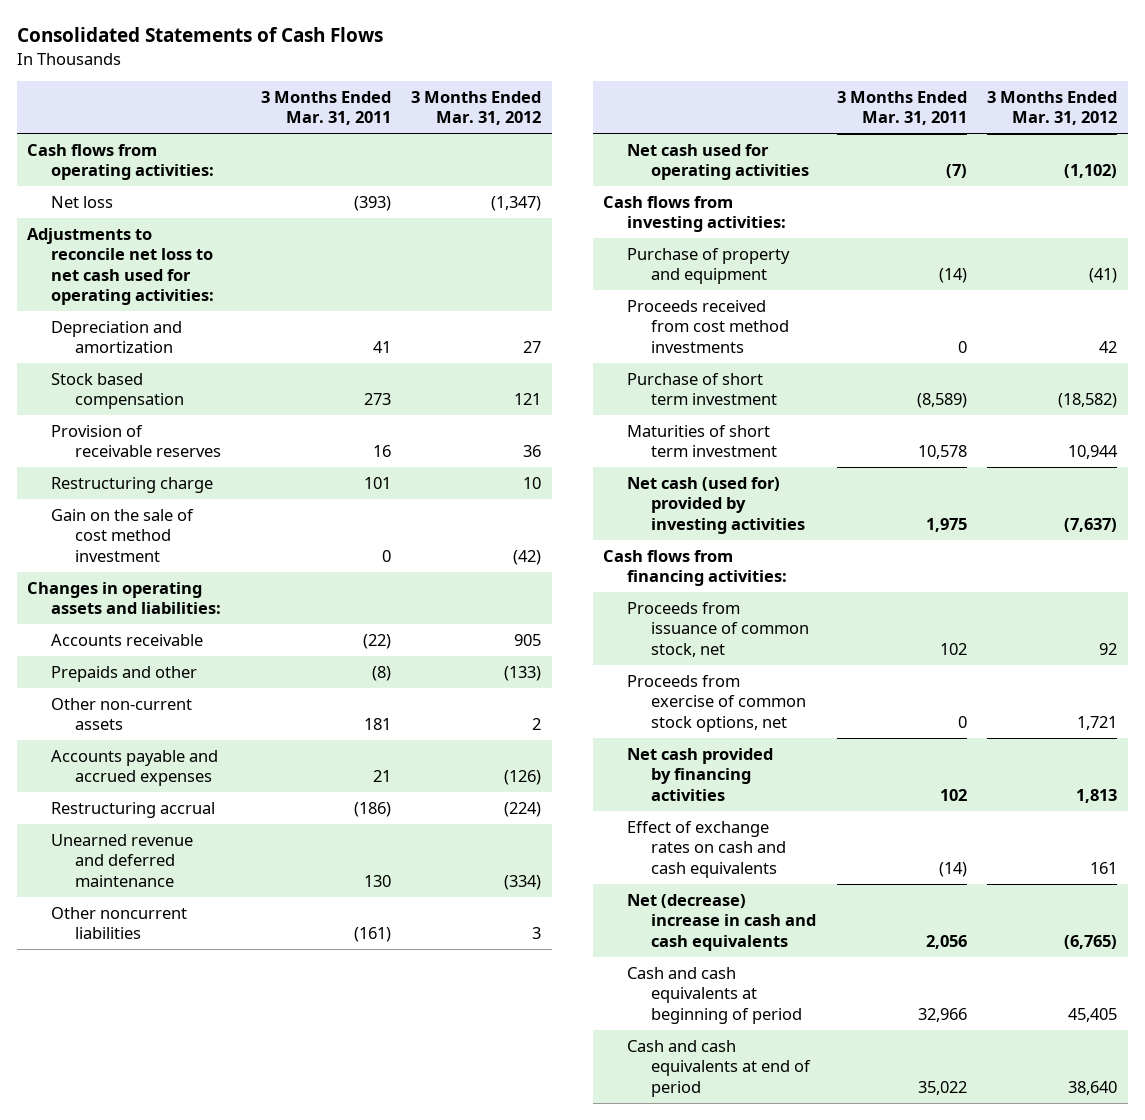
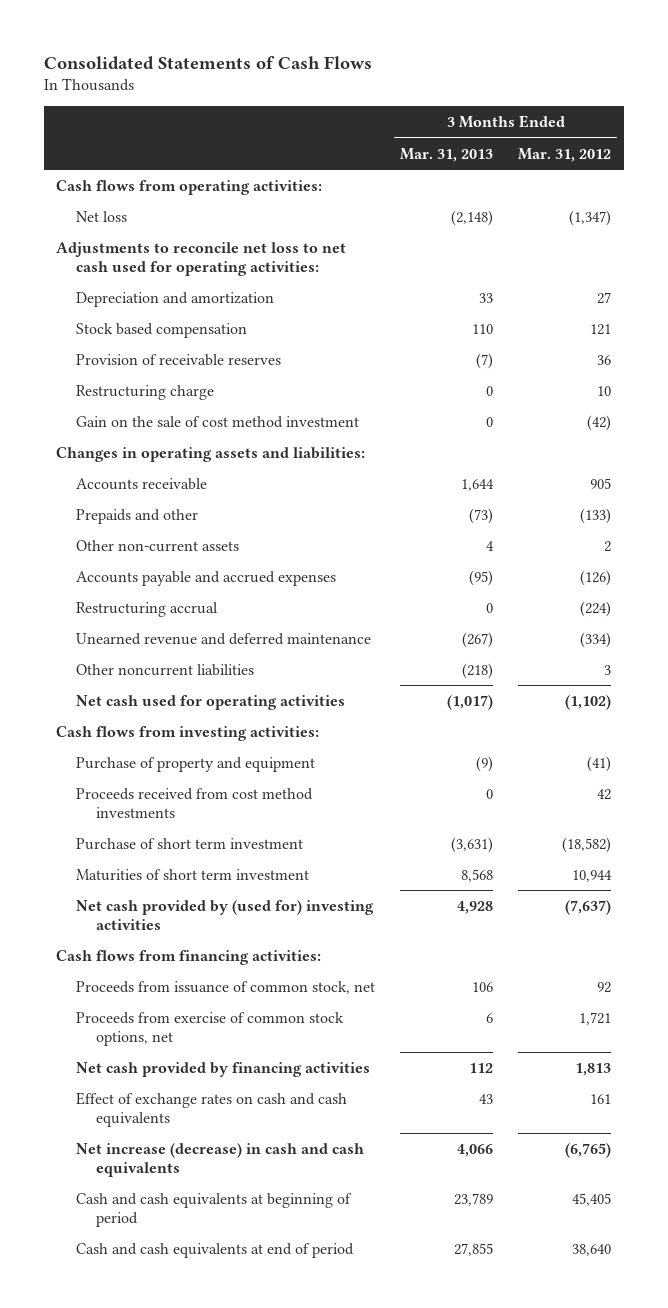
- | 3 Months Ended Mar. 31, 2011 | 3 Months Ended Mar. 31, 2012
+ | 3 Months Ended Mar. 31, 2013 | 3 Months Ended Mar. 31, 2012
- Net cash (used for) provided by investing activities | 1,975 | (7,637)
+ Net cash provided by (used for) investing activities | 4,928 | (7,637)
- Net (decrease) increase in cash and cash equivalents | 2,056 | (6,765)
+ Net increase (decrease) in cash and cash equivalents | 4,066 | (6,765)

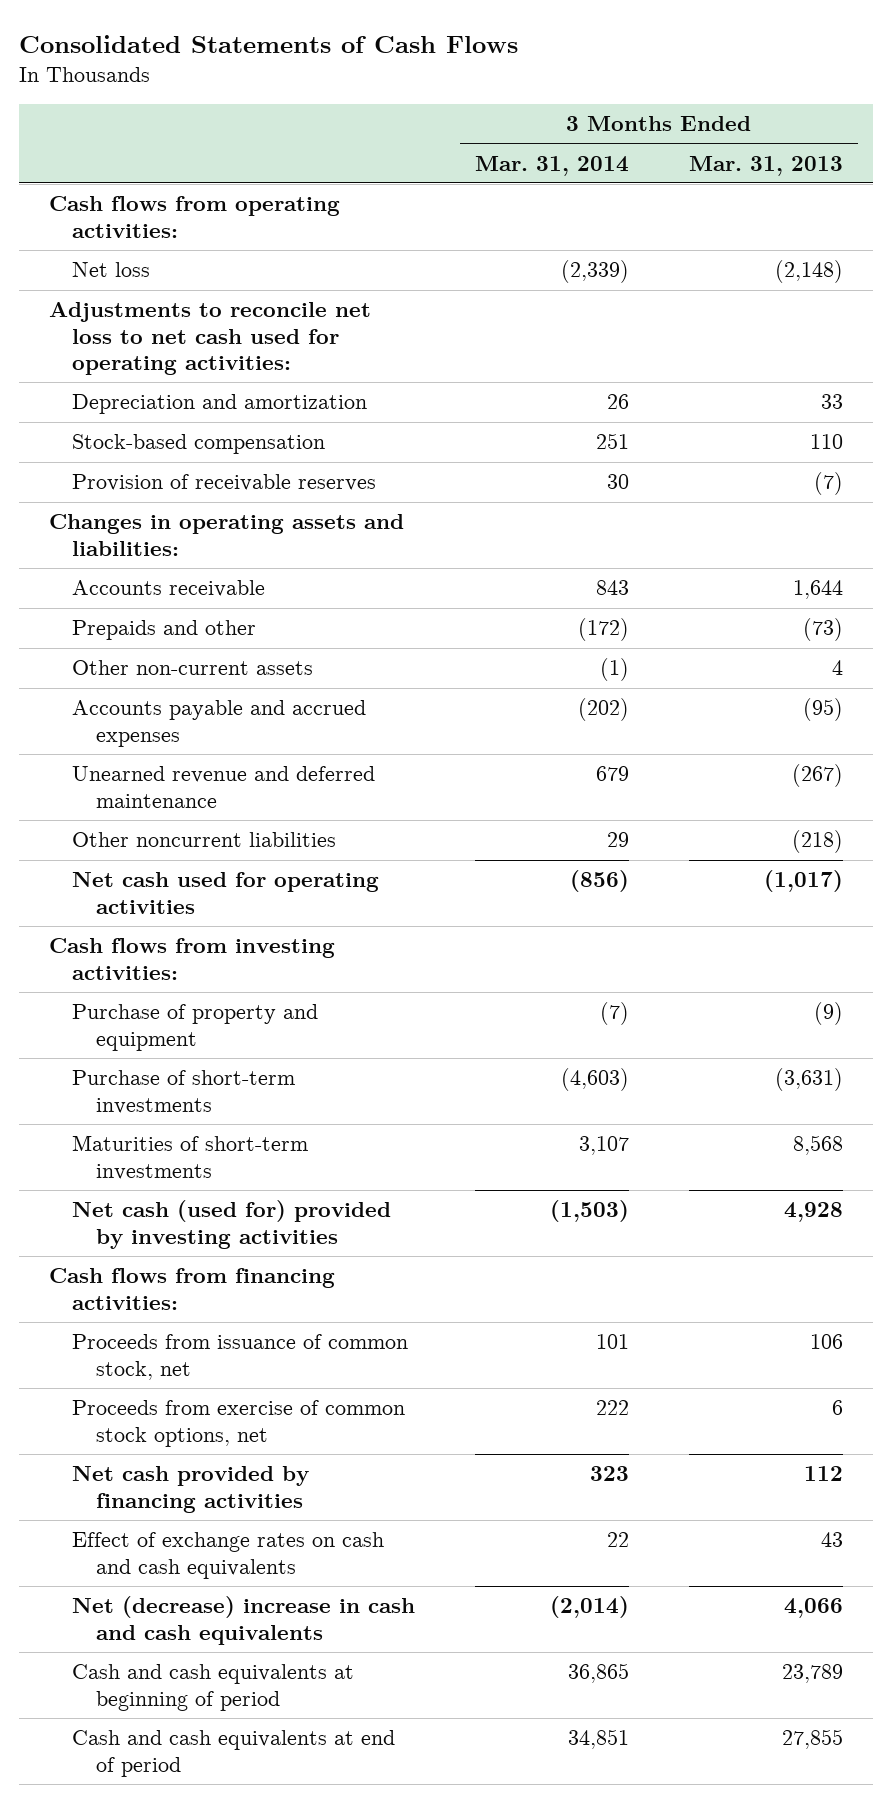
- | 3 Months Ended Mar. 31, 2013 | 3 Months Ended Mar. 31, 2012
+ | 3 Months Ended Mar. 31, 2014 | 3 Months Ended Mar. 31, 2013
- Stock based compensation | 110 | 121
+ Stock-based compensation | 251 | 110
- Restructuring charge | 0 | 10
- Gain on the sale of cost method investment | 0 | (42)
- Restructuring accrual | 0 | (224)
- Proceeds received from cost method investments | 0 | 42
- Purchase of short term investment | (3,631) | (18,582)
- Maturities of short term investment | 8,568 | 10,944
- Net cash provided by (used for) investing activities | 4,928 | (7,637)
+ Purchase of short-term investments | (4,603) | (3,631)
+ Maturities of short-term investments | 3,107 | 8,568
+ Net cash (used for) provided by investing activities | (1,503) | 4,928
- Net increase (decrease) in cash and cash equivalents | 4,066 | (6,765)
+ Net (decrease) increase in cash and cash equivalents | (2,014) | 4,066

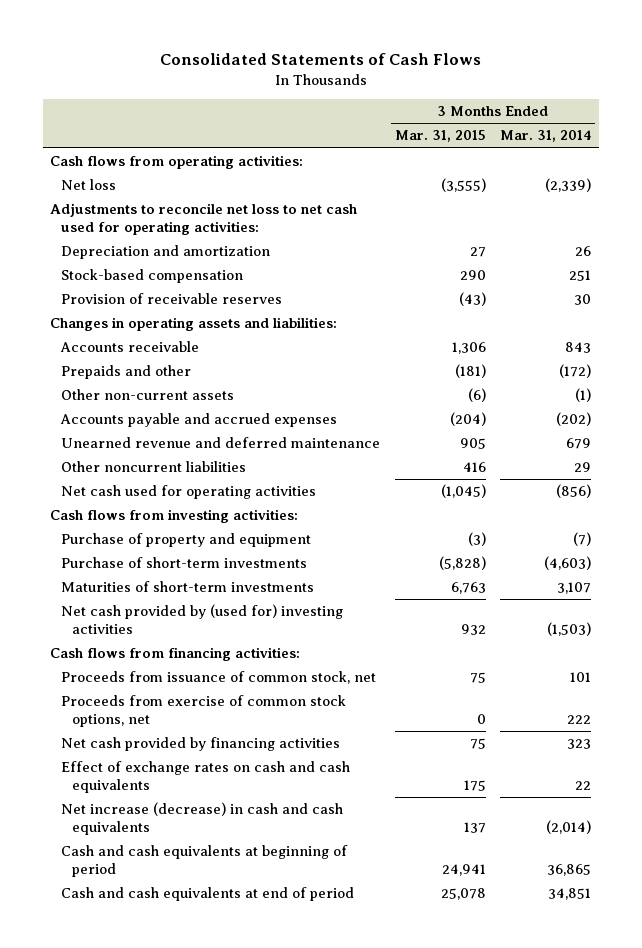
- | 3 Months Ended Mar. 31, 2014 | 3 Months Ended Mar. 31, 2013
+ | 3 Months Ended Mar. 31, 2015 | 3 Months Ended Mar. 31, 2014
- Net cash (used for) provided by investing activities | (1,503) | 4,928
+ Net cash provided by (used for) investing activities | 932 | (1,503)
- Net (decrease) increase in cash and cash equivalents | (2,014) | 4,066
+ Net increase (decrease) in cash and cash equivalents | 137 | (2,014)

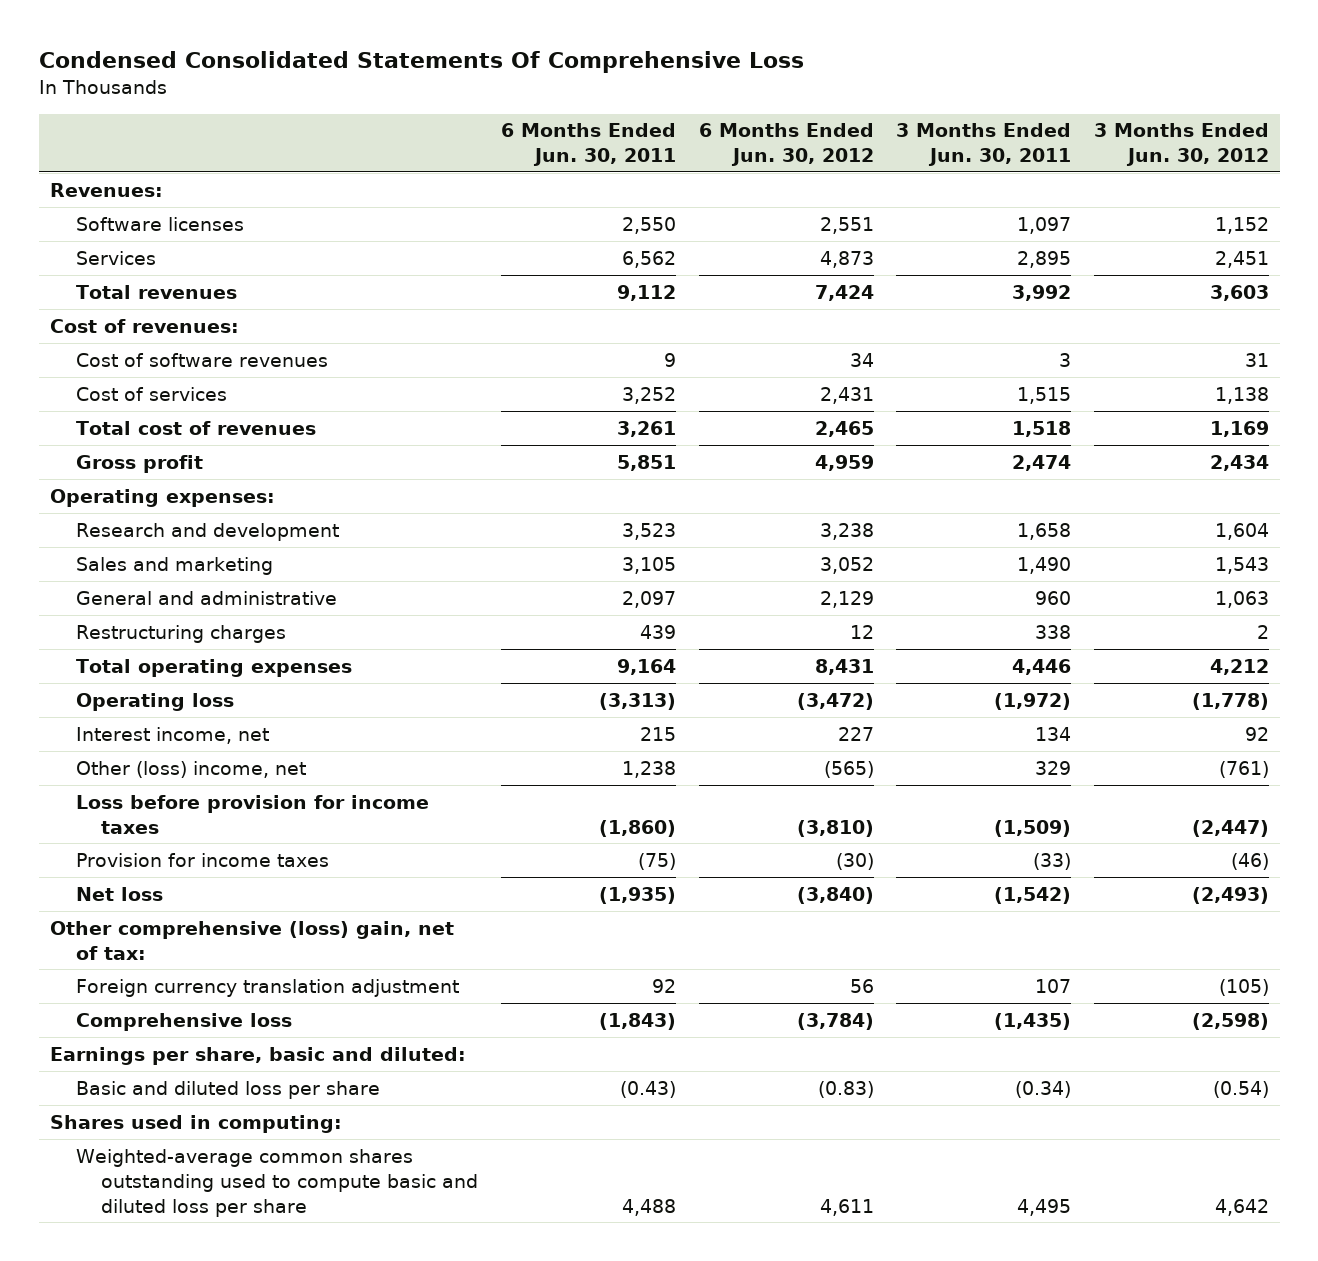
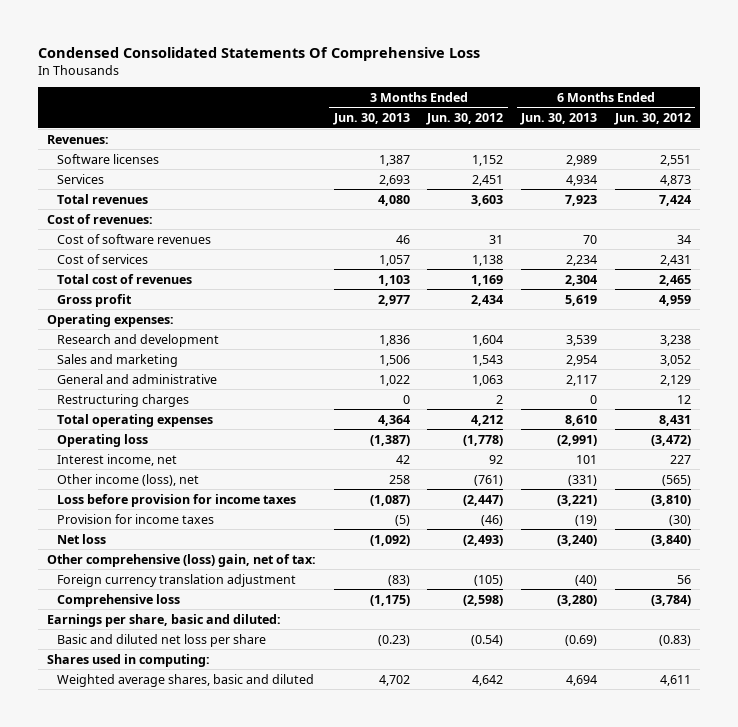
- | 6 Months Ended Jun. 30, 2011 | 6 Months Ended Jun. 30, 2012 | 3 Months Ended Jun. 30, 2011 | 3 Months Ended Jun. 30, 2012
+ | 3 Months Ended Jun. 30, 2013 | 3 Months Ended Jun. 30, 2012 | 6 Months Ended Jun. 30, 2013 | 6 Months Ended Jun. 30, 2012
- Other (loss) income, net | 1,238 | (565) | 329 | (761)
+ Other income (loss), net | 258 | (761) | (331) | (565)
- Basic and diluted loss per share | (0.43) | (0.83) | (0.34) | (0.54)
+ Basic and diluted net loss per share | (0.23) | (0.54) | (0.69) | (0.83)
- Weighted-average common shares outstanding used to compute basic and diluted loss per share | 4,488 | 4,611 | 4,495 | 4,642
+ Weighted average shares, basic and diluted | 4,702 | 4,642 | 4,694 | 4,611

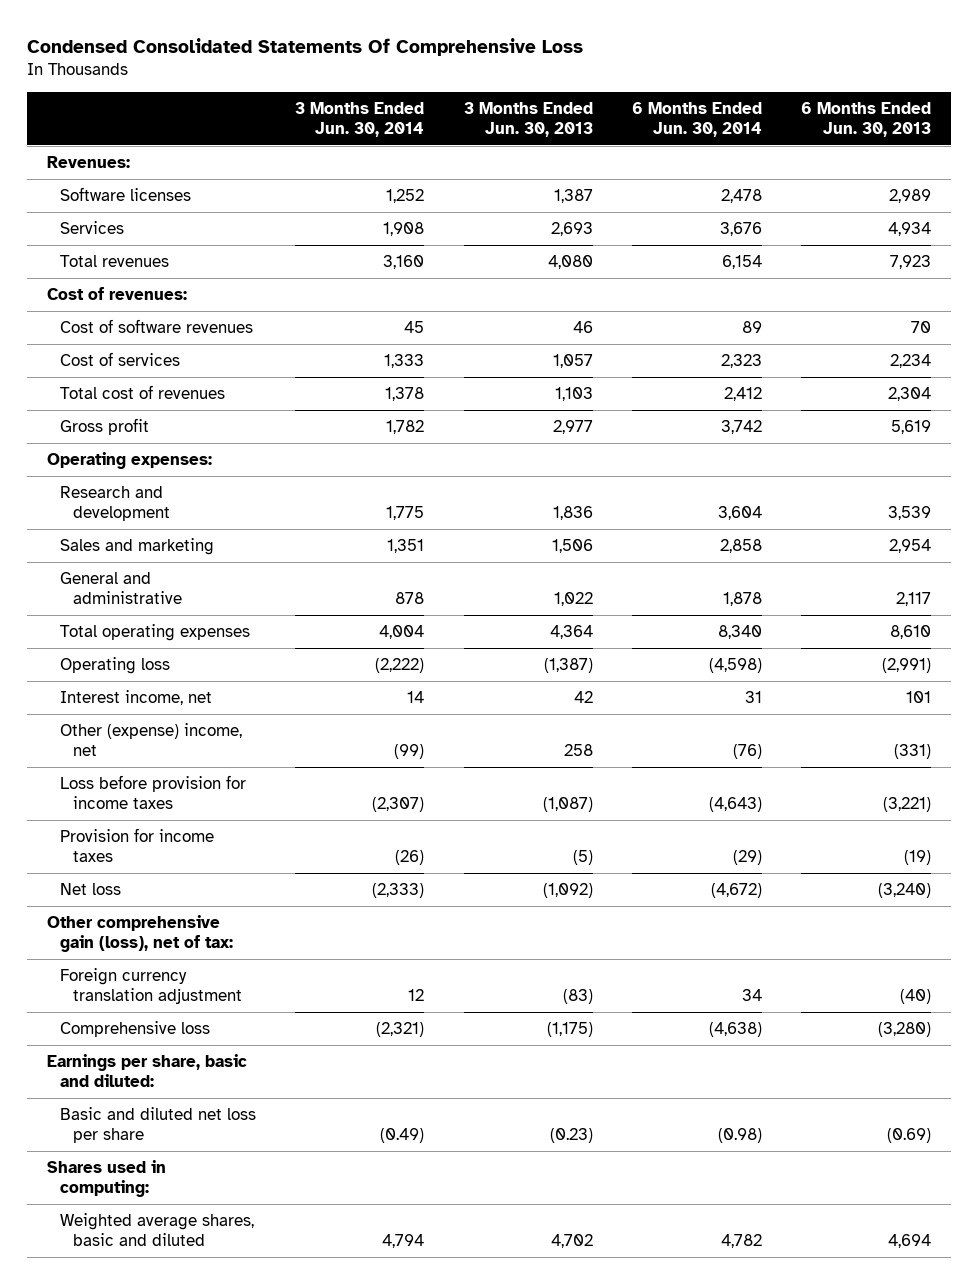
- | 3 Months Ended Jun. 30, 2013 | 3 Months Ended Jun. 30, 2012 | 6 Months Ended Jun. 30, 2013 | 6 Months Ended Jun. 30, 2012
+ | 3 Months Ended Jun. 30, 2014 | 3 Months Ended Jun. 30, 2013 | 6 Months Ended Jun. 30, 2014 | 6 Months Ended Jun. 30, 2013
- Restructuring charges | 0 | 2 | 0 | 12
- Other income (loss), net | 258 | (761) | (331) | (565)
+ Other (expense) income, net | (99) | 258 | (76) | (331)
- Other comprehensive (loss) gain, net of tax:
+ Other comprehensive gain (loss), net of tax:

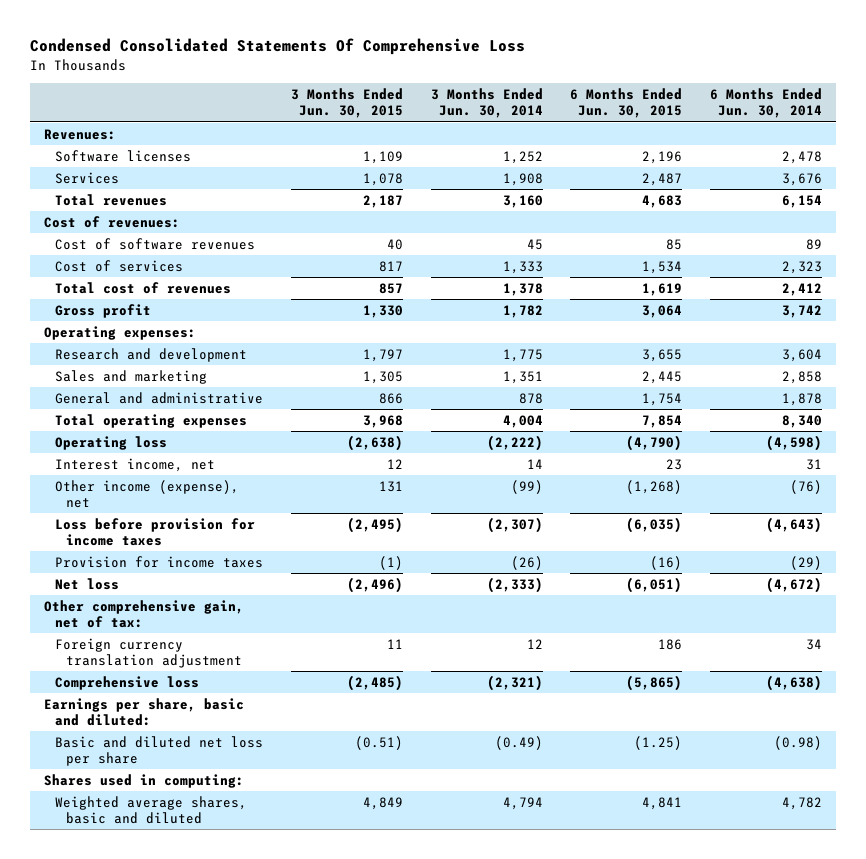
- | 3 Months Ended Jun. 30, 2014 | 3 Months Ended Jun. 30, 2013 | 6 Months Ended Jun. 30, 2014 | 6 Months Ended Jun. 30, 2013
+ | 3 Months Ended Jun. 30, 2015 | 3 Months Ended Jun. 30, 2014 | 6 Months Ended Jun. 30, 2015 | 6 Months Ended Jun. 30, 2014
- Other (expense) income, net | (99) | 258 | (76) | (331)
+ Other income (expense), net | 131 | (99) | (1,268) | (76)
- Other comprehensive gain (loss), net of tax:
+ Other comprehensive gain, net of tax:

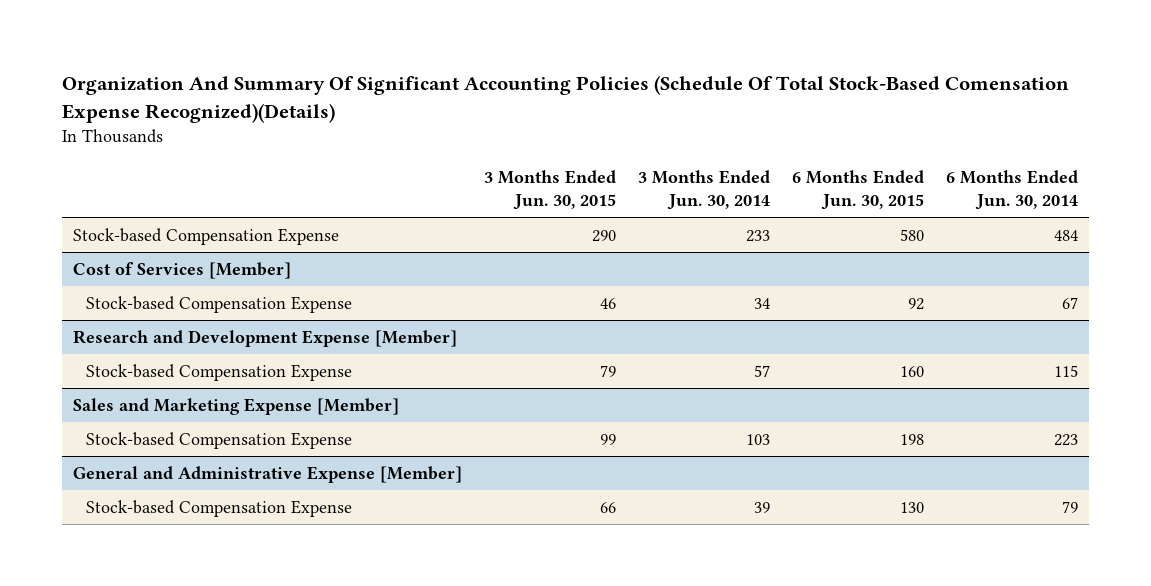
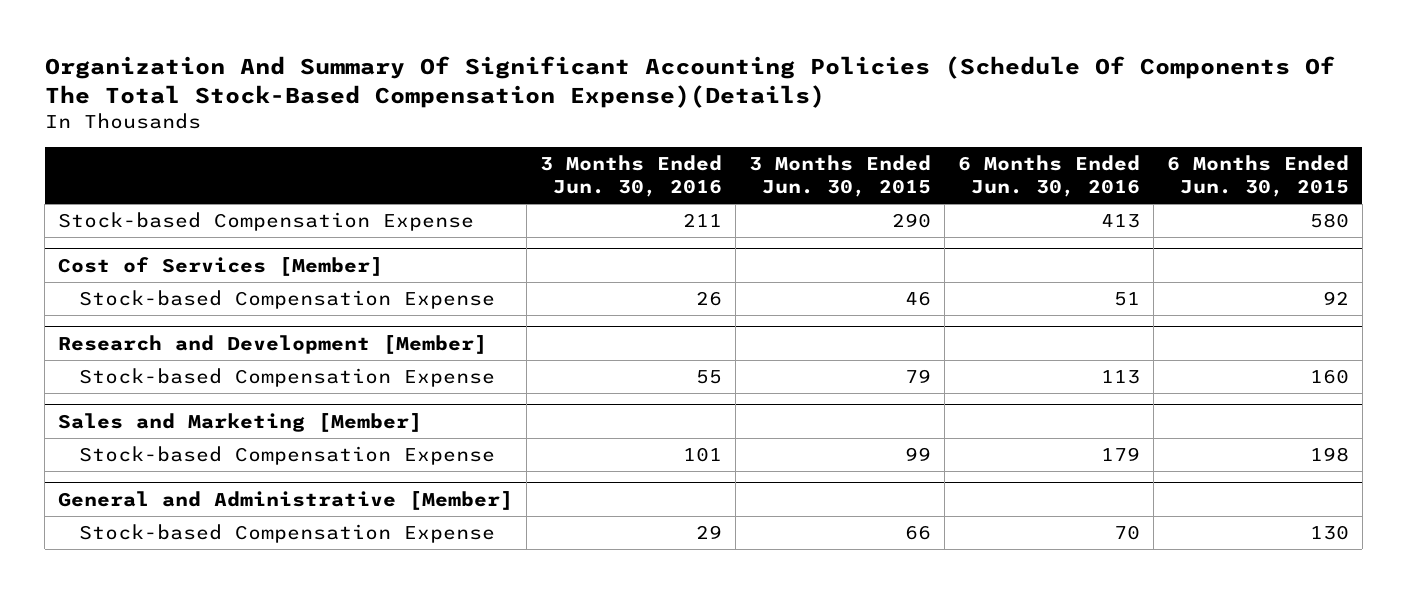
- Organization And Summary Of Significant Accounting Policies (Schedule Of Total Stock-Based Comensation Expense Recognized)(Details)
+ Organization And Summary Of Significant Accounting Policies (Schedule Of Components Of The Total Stock-Based Compensation Expense)(Details)
- | 3 Months Ended Jun. 30, 2015 | 3 Months Ended Jun. 30, 2014 | 6 Months Ended Jun. 30, 2015 | 6 Months Ended Jun. 30, 2014
+ | 3 Months Ended Jun. 30, 2016 | 3 Months Ended Jun. 30, 2015 | 6 Months Ended Jun. 30, 2016 | 6 Months Ended Jun. 30, 2015
- Research and Development Expense [Member]
+ Research and Development [Member]
- Sales and Marketing Expense [Member]
+ Sales and Marketing [Member]
- General and Administrative Expense [Member]
+ General and Administrative [Member]

